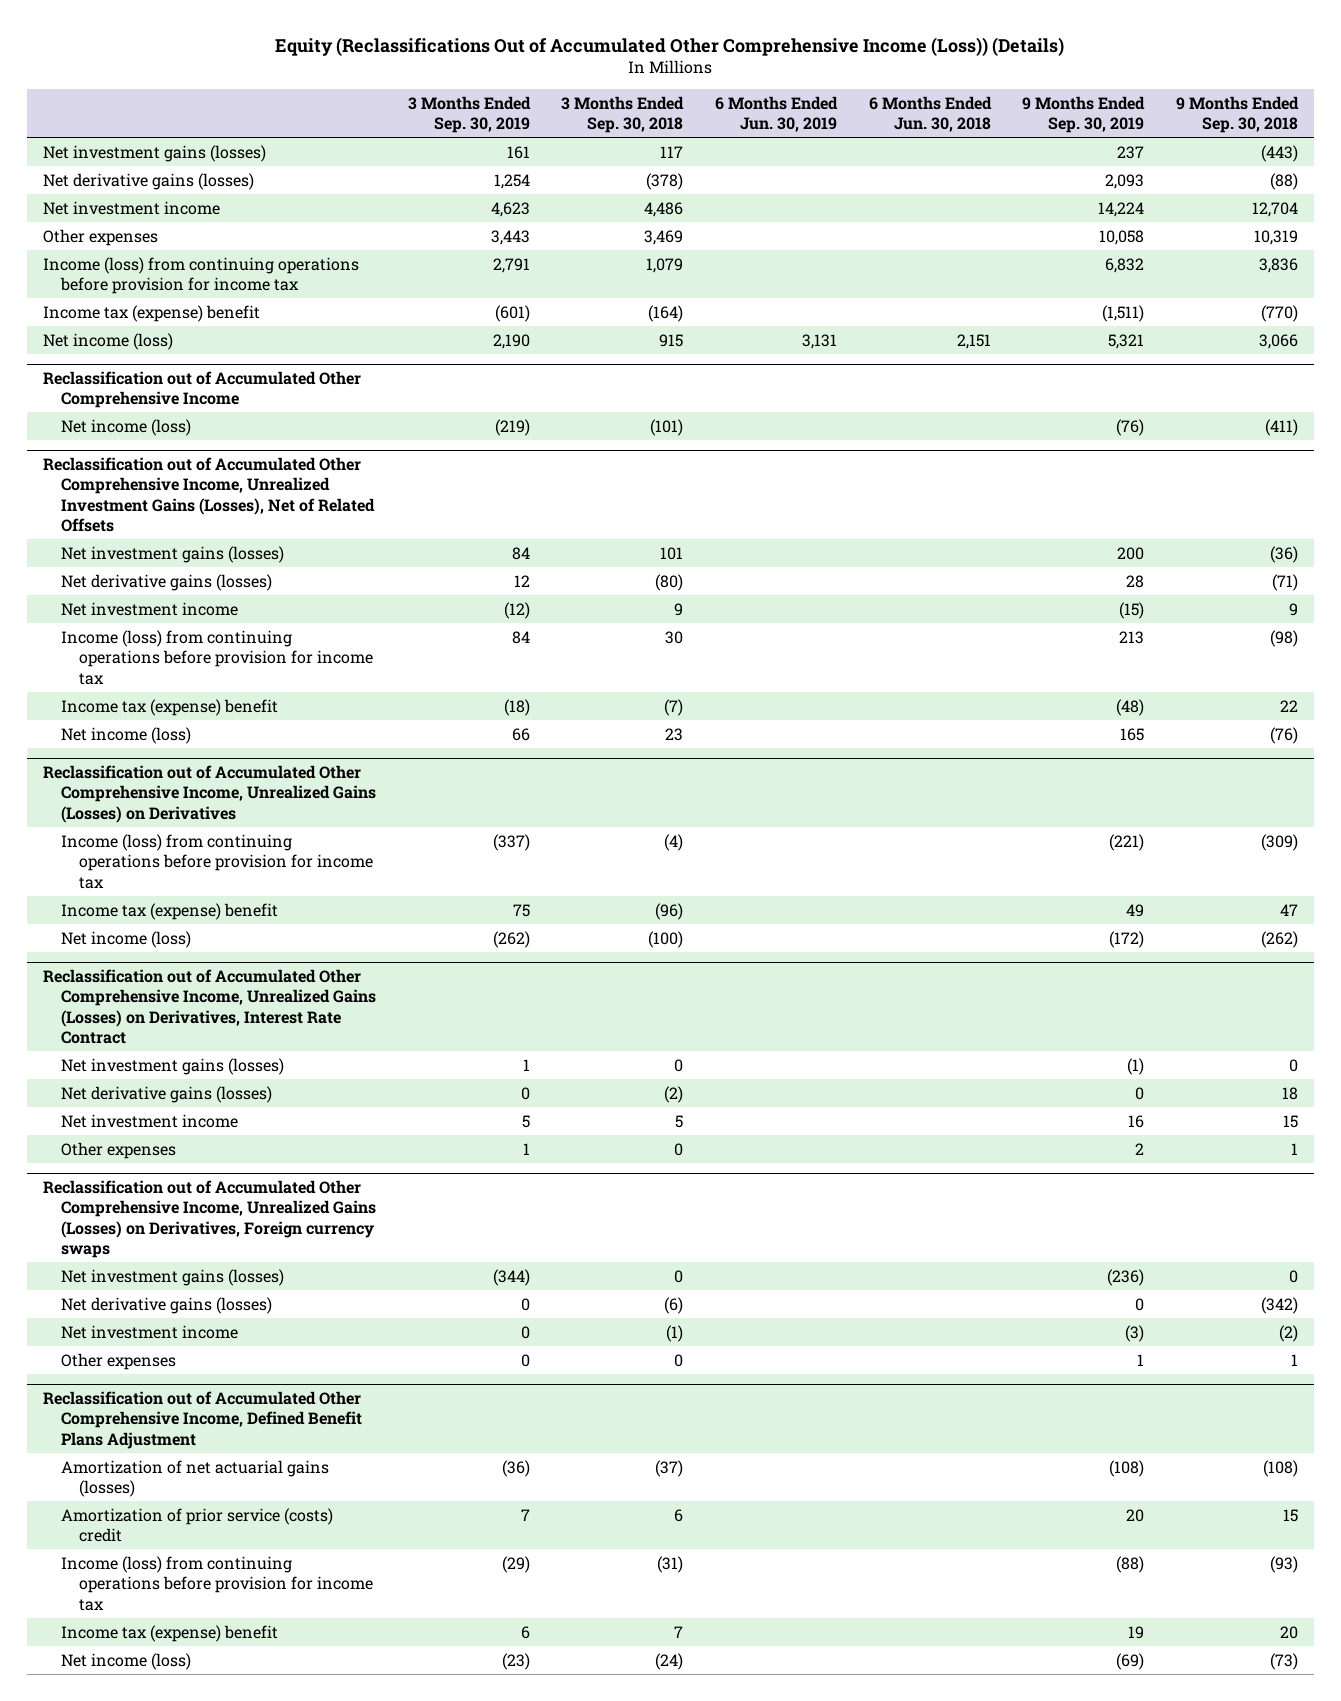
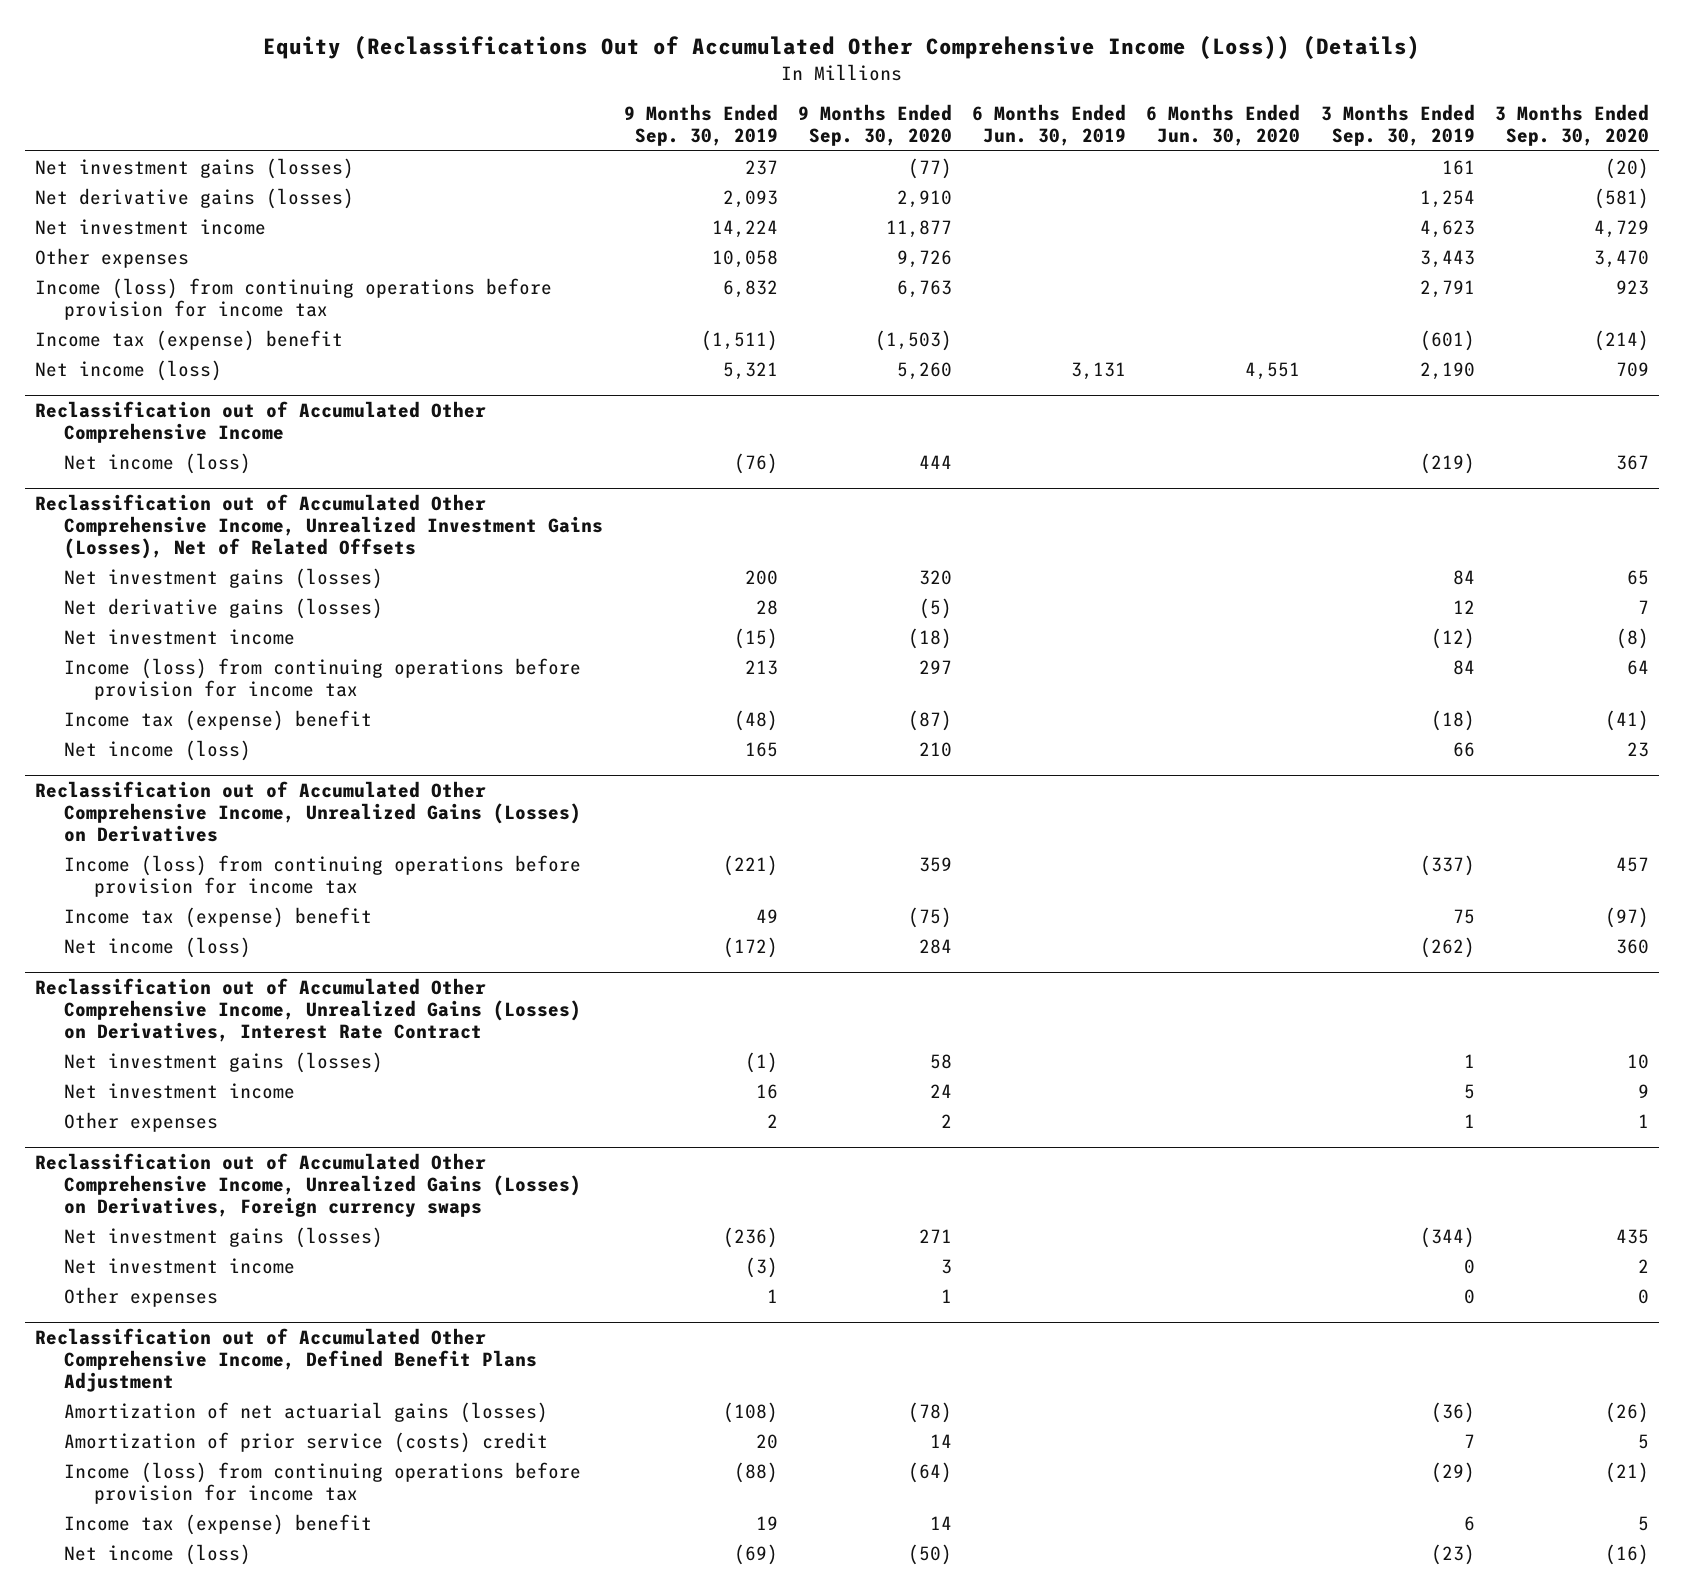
- | 3 Months Ended Sep. 30, 2019 | 3 Months Ended Sep. 30, 2018 | 6 Months Ended Jun. 30, 2019 | 6 Months Ended Jun. 30, 2018 | 9 Months Ended Sep. 30, 2019 | 9 Months Ended Sep. 30, 2018
+ | 9 Months Ended Sep. 30, 2019 | 9 Months Ended Sep. 30, 2020 | 6 Months Ended Jun. 30, 2019 | 6 Months Ended Jun. 30, 2020 | 3 Months Ended Sep. 30, 2019 | 3 Months Ended Sep. 30, 2020
@ Reclassification out of Accumulated Other Comprehensive Income, Unrealized Gains (Losses) on Derivatives, Interest Rate Contract
- Net derivative gains (losses) | 0 | (2) | | | 0 | 18
@ Reclassification out of Accumulated Other Comprehensive Income, Unrealized Gains (Losses) on Derivatives, Foreign currency swaps
- Net derivative gains (losses) | 0 | (6) | | | 0 | (342)

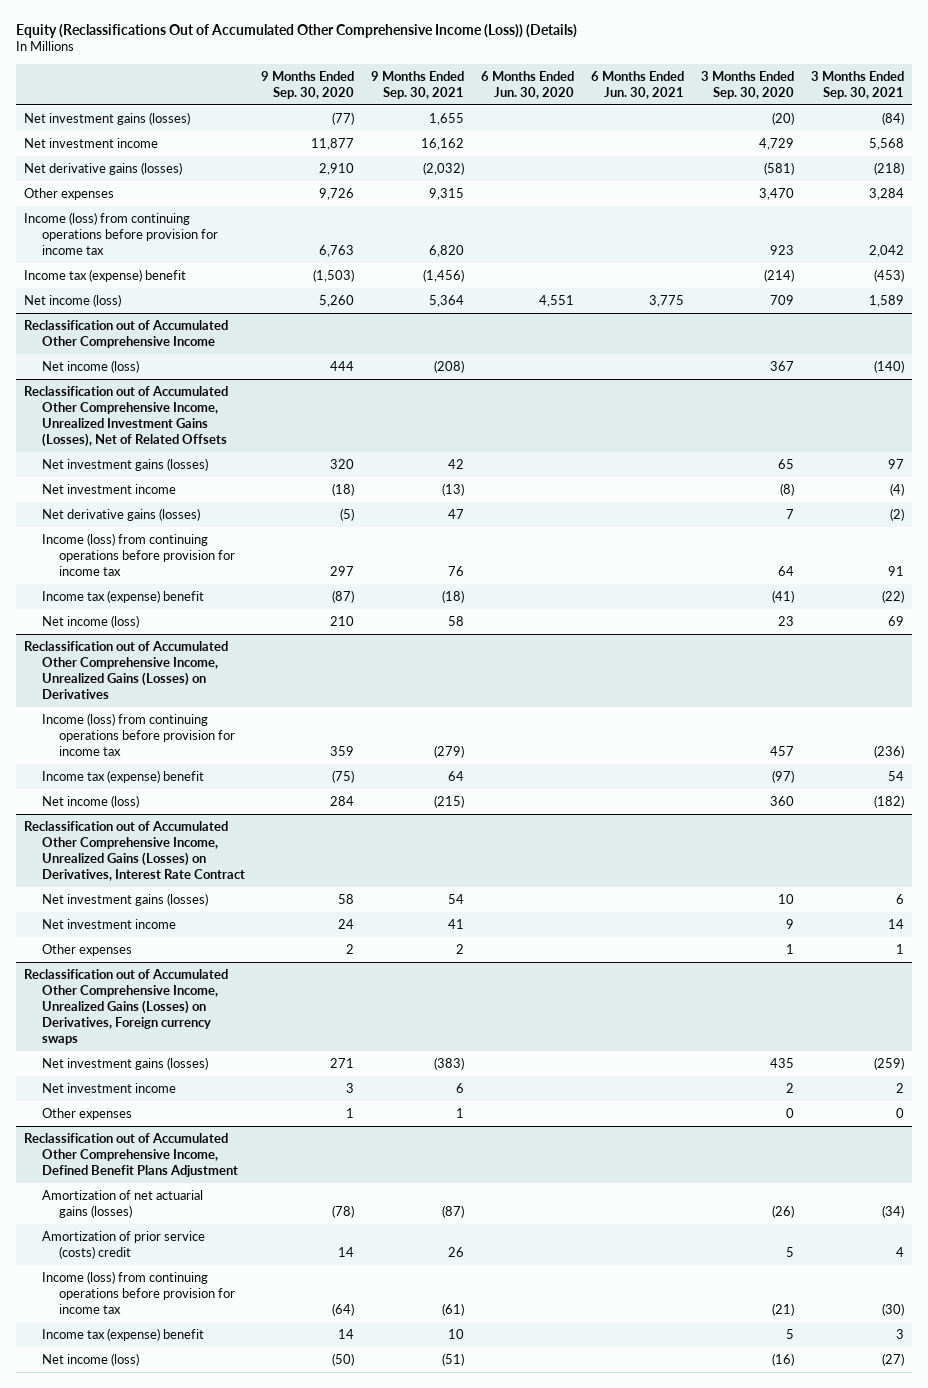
- | 9 Months Ended Sep. 30, 2019 | 9 Months Ended Sep. 30, 2020 | 6 Months Ended Jun. 30, 2019 | 6 Months Ended Jun. 30, 2020 | 3 Months Ended Sep. 30, 2019 | 3 Months Ended Sep. 30, 2020
+ | 9 Months Ended Sep. 30, 2020 | 9 Months Ended Sep. 30, 2021 | 6 Months Ended Jun. 30, 2020 | 6 Months Ended Jun. 30, 2021 | 3 Months Ended Sep. 30, 2020 | 3 Months Ended Sep. 30, 2021
moved down: Net derivative gains (losses) | 2,910 | (2,032) | | | (581) | (218)
@ Reclassification out of Accumulated Other Comprehensive Income, Unrealized Investment Gains (Losses), Net of Related Offsets
moved down: Net derivative gains (losses) | (5) | 47 | | | 7 | (2)

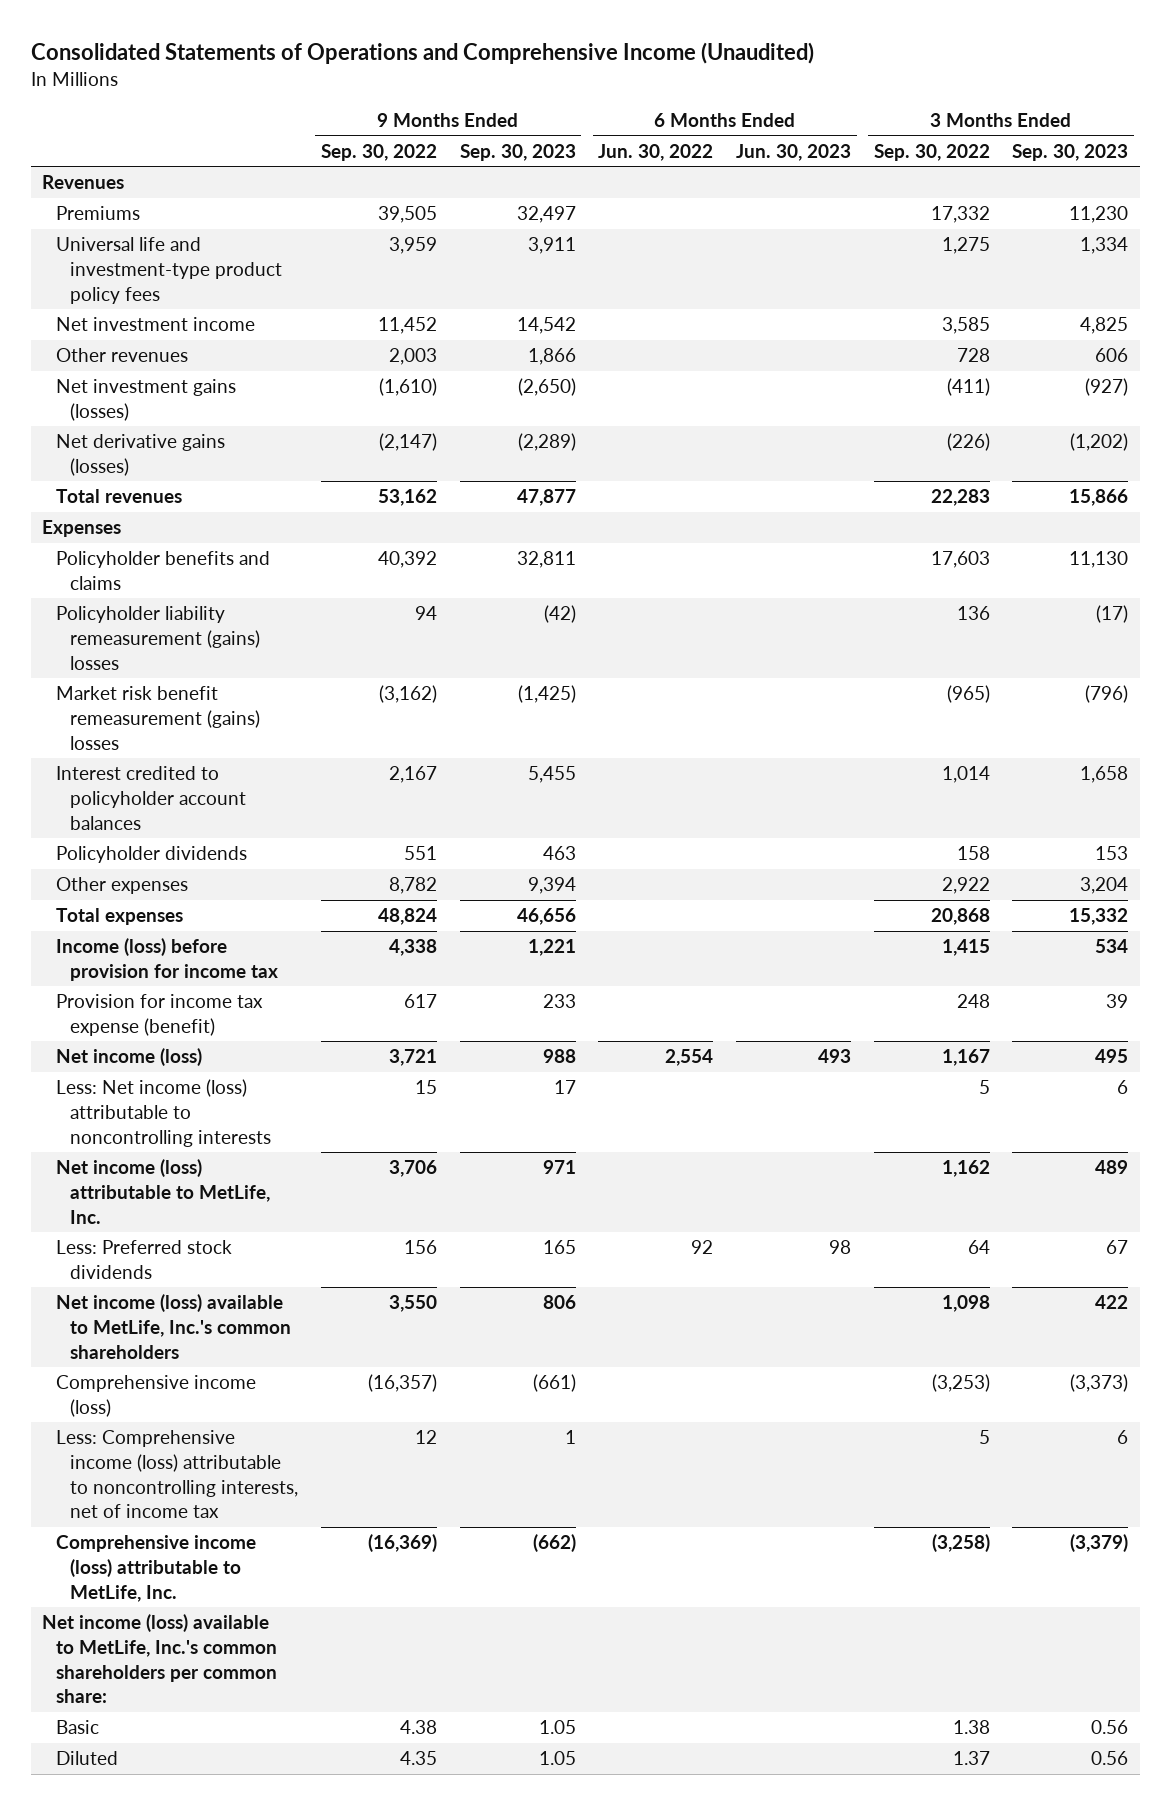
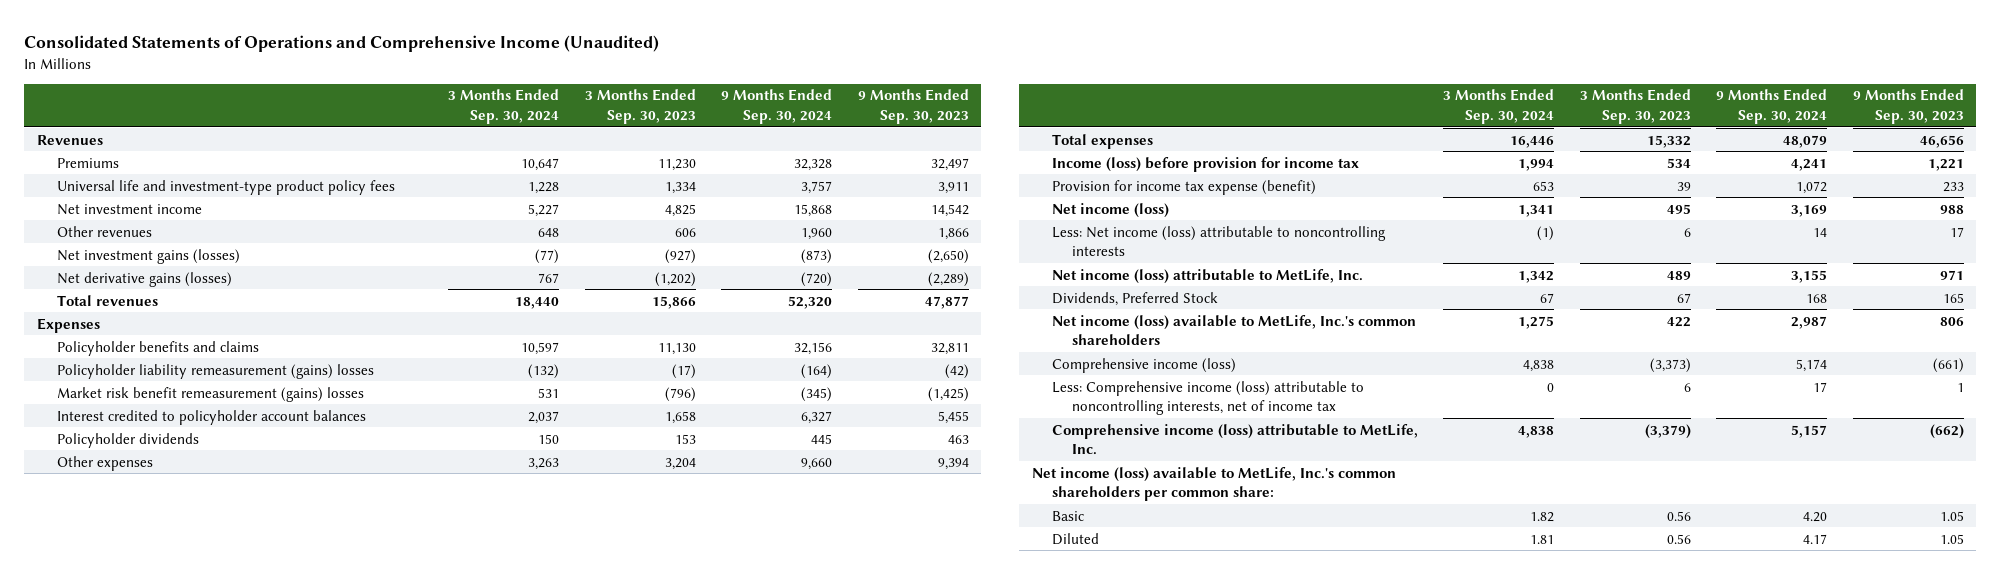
- | 9 Months Ended Sep. 30, 2022 | 9 Months Ended Sep. 30, 2023 | 6 Months Ended Jun. 30, 2022 | 6 Months Ended Jun. 30, 2023 | 3 Months Ended Sep. 30, 2022 | 3 Months Ended Sep. 30, 2023
+ | 3 Months Ended Sep. 30, 2024 | 3 Months Ended Sep. 30, 2023 | 9 Months Ended Sep. 30, 2024 | 9 Months Ended Sep. 30, 2023
- Less: Preferred stock dividends | 156 | 165 | 92 | 98 | 64 | 67
+ Dividends, Preferred Stock | 67 | 67 | 168 | 165

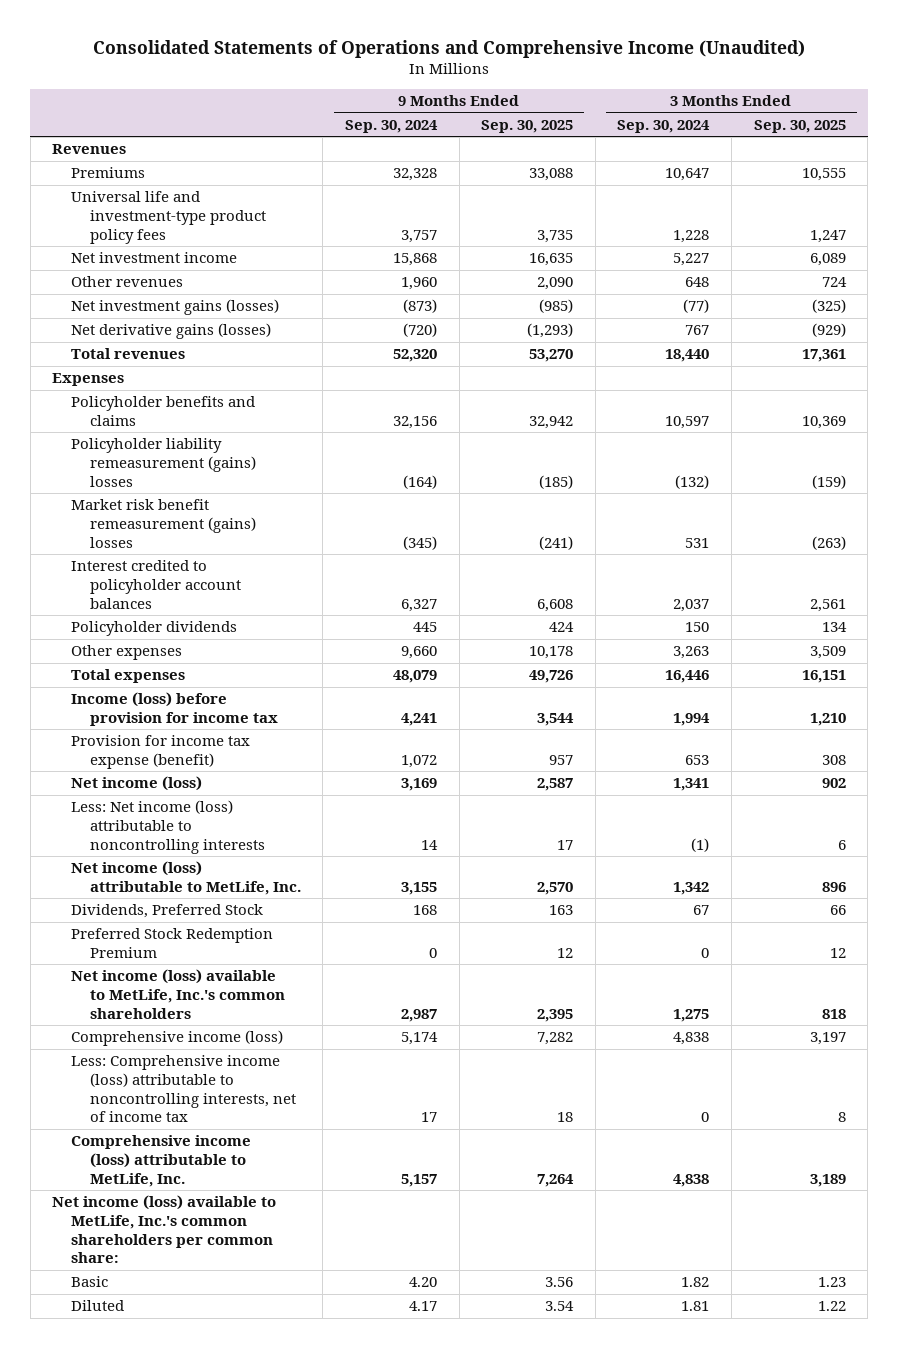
- | 3 Months Ended Sep. 30, 2024 | 3 Months Ended Sep. 30, 2023 | 9 Months Ended Sep. 30, 2024 | 9 Months Ended Sep. 30, 2023
+ | 9 Months Ended Sep. 30, 2024 | 9 Months Ended Sep. 30, 2025 | 3 Months Ended Sep. 30, 2024 | 3 Months Ended Sep. 30, 2025
+ Preferred Stock Redemption Premium | 0 | 12 | 0 | 12

